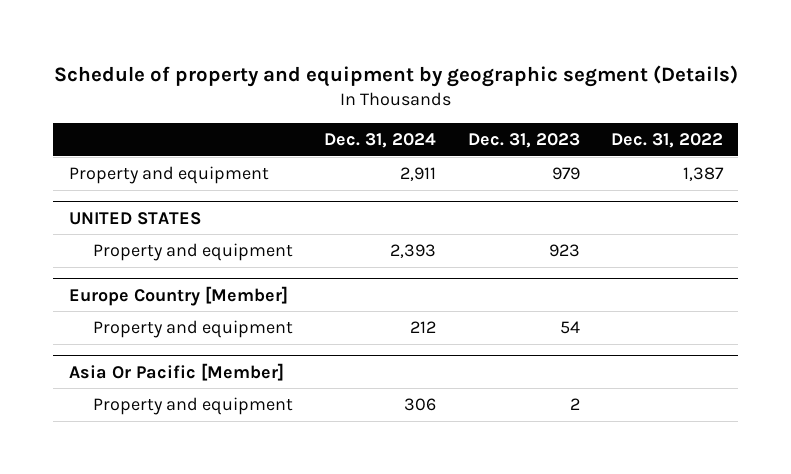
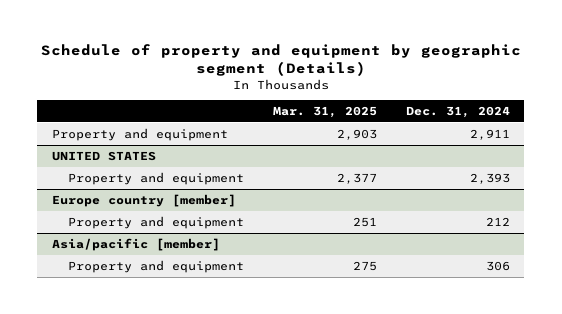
- | Dec. 31, 2024 | Dec. 31, 2023 | Dec. 31, 2022
+ | Mar. 31, 2025 | Dec. 31, 2024
- Europe Country [Member]
+ Europe country [member]
- Asia Or Pacific [Member]
+ Asia/pacific [member]

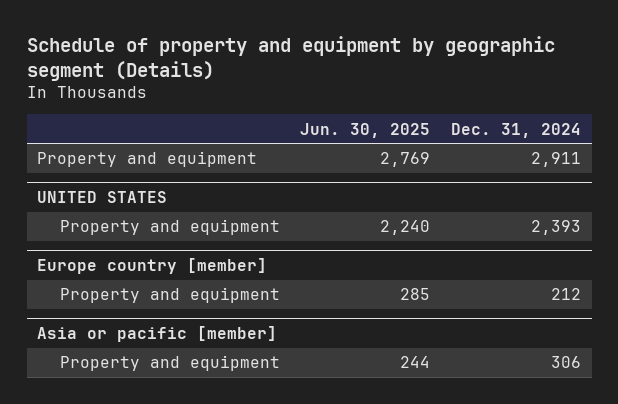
- | Mar. 31, 2025 | Dec. 31, 2024
+ | Jun. 30, 2025 | Dec. 31, 2024
- Asia/pacific [member]
+ Asia or pacific [member]

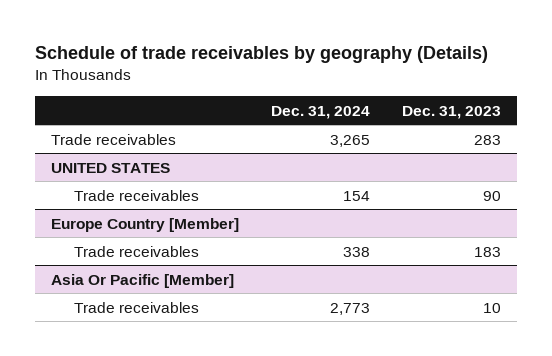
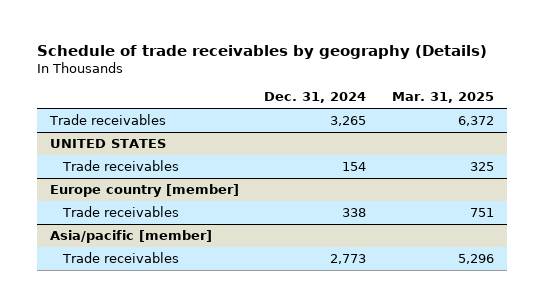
- | Dec. 31, 2024 | Dec. 31, 2023
+ | Dec. 31, 2024 | Mar. 31, 2025
- Europe Country [Member]
+ Europe country [member]
- Asia Or Pacific [Member]
+ Asia/pacific [member]

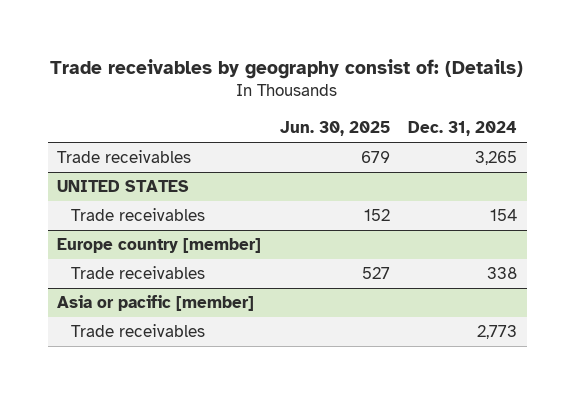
- Schedule of trade receivables by geography (Details)
+ Trade receivables by geography consist of: (Details)
- | Dec. 31, 2024 | Mar. 31, 2025
+ | Jun. 30, 2025 | Dec. 31, 2024
- Asia/pacific [member]
+ Asia or pacific [member]

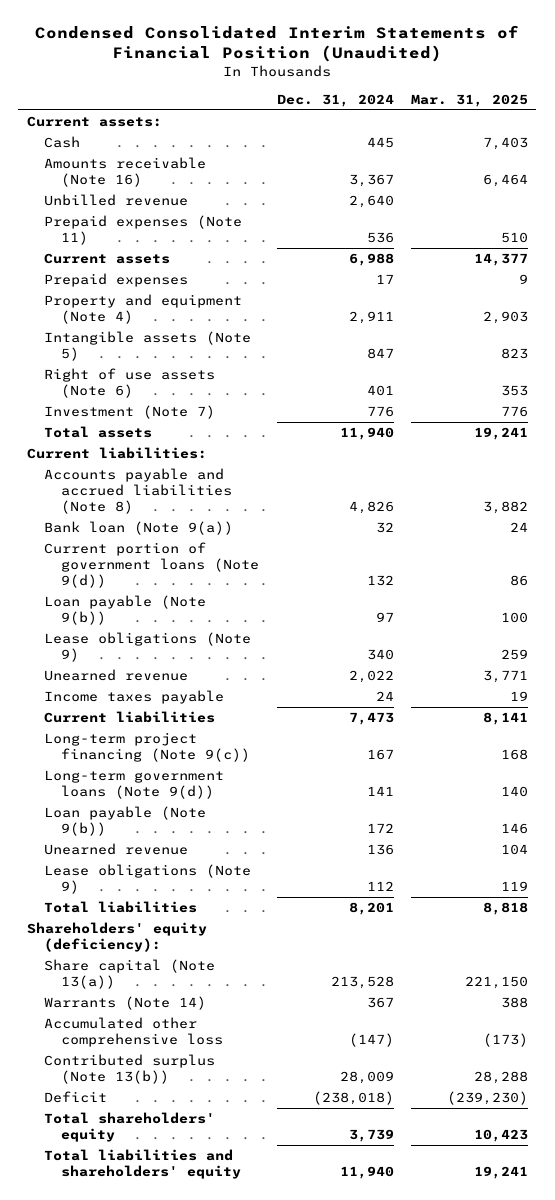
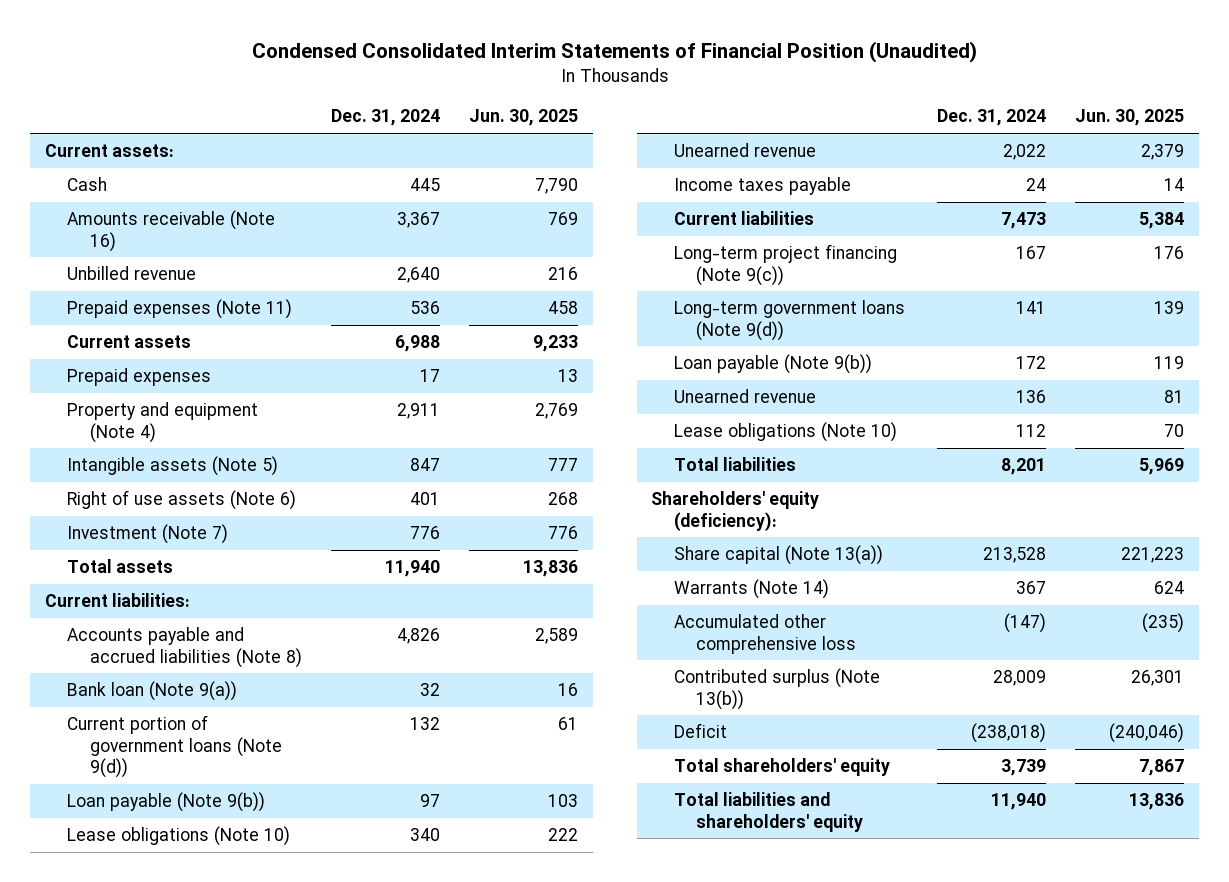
- | Dec. 31, 2024 | Mar. 31, 2025
+ | Dec. 31, 2024 | Jun. 30, 2025
- Lease obligations (Note 9) | 340 | 259
+ Lease obligations (Note 10) | 340 | 222
- Lease obligations (Note 9) | 112 | 119
+ Lease obligations (Note 10) | 112 | 70

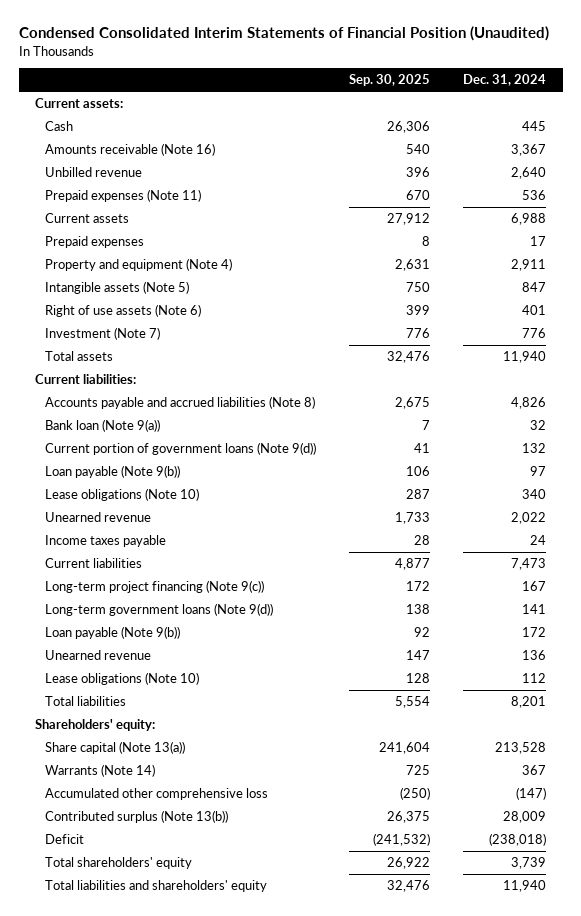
- | Dec. 31, 2024 | Jun. 30, 2025
+ | Sep. 30, 2025 | Dec. 31, 2024
- Shareholders' equity (deficiency):
+ Shareholders' equity:

